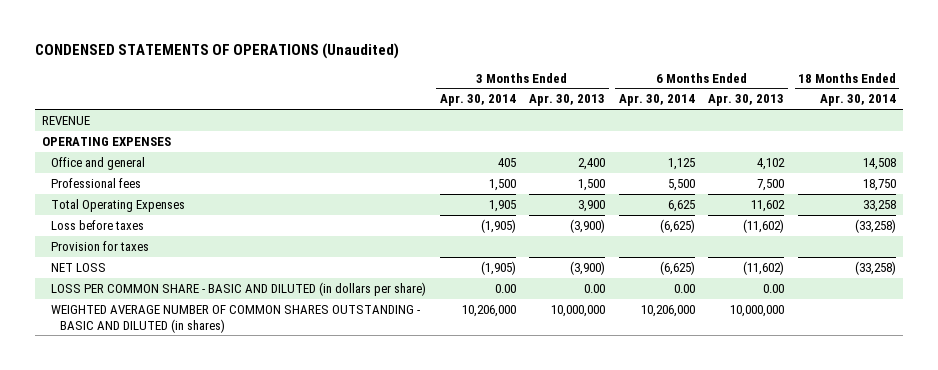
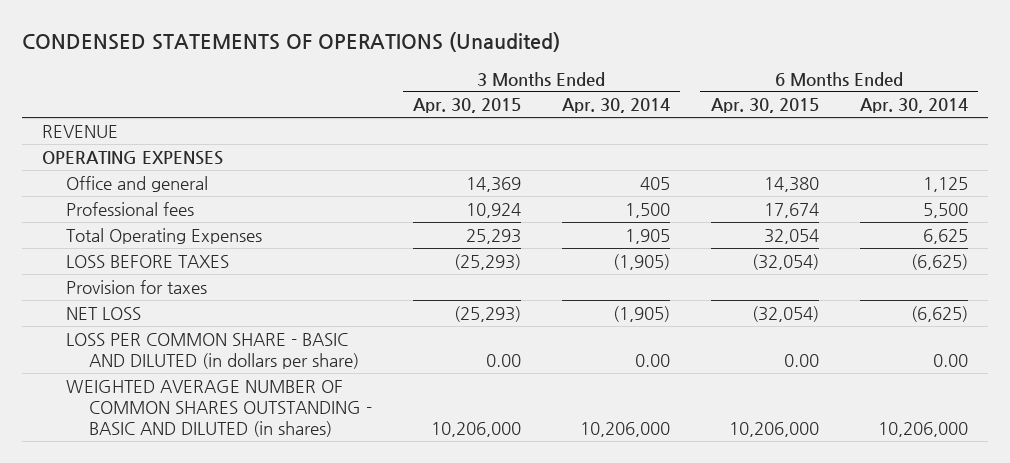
- | 3 Months Ended Apr. 30, 2014 | 3 Months Ended Apr. 30, 2013 | 6 Months Ended Apr. 30, 2014 | 6 Months Ended Apr. 30, 2013 | 18 Months Ended Apr. 30, 2014
+ | 3 Months Ended Apr. 30, 2015 | 3 Months Ended Apr. 30, 2014 | 6 Months Ended Apr. 30, 2015 | 6 Months Ended Apr. 30, 2014
- Loss before taxes | (1,905) | (3,900) | (6,625) | (11,602) | (33,258)
+ LOSS BEFORE TAXES | (25,293) | (1,905) | (32,054) | (6,625)

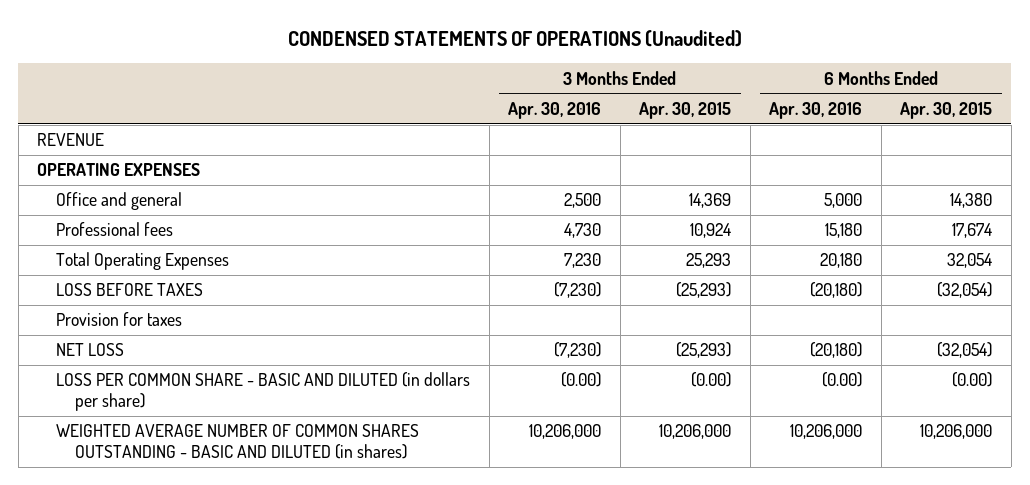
- | 3 Months Ended Apr. 30, 2015 | 3 Months Ended Apr. 30, 2014 | 6 Months Ended Apr. 30, 2015 | 6 Months Ended Apr. 30, 2014
+ | 3 Months Ended Apr. 30, 2016 | 3 Months Ended Apr. 30, 2015 | 6 Months Ended Apr. 30, 2016 | 6 Months Ended Apr. 30, 2015
- LOSS PER COMMON SHARE - BASIC AND DILUTED (in dollars per share) | 0.00 | 0.00 | 0.00 | 0.00
+ LOSS PER COMMON SHARE - BASIC AND DILUTED (in dollars per share) | (0.00) | (0.00) | (0.00) | (0.00)

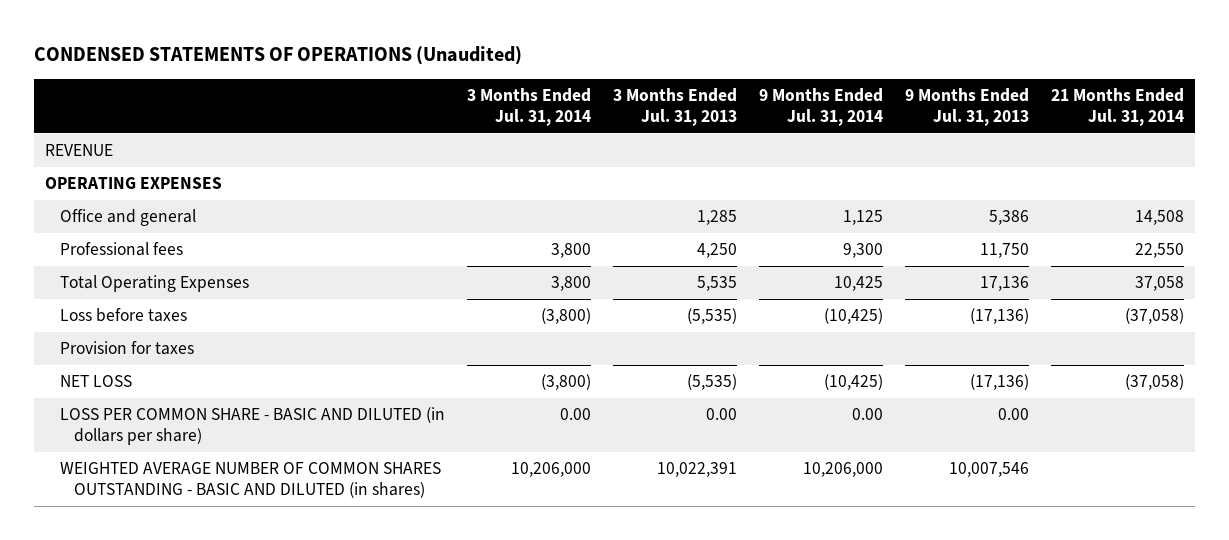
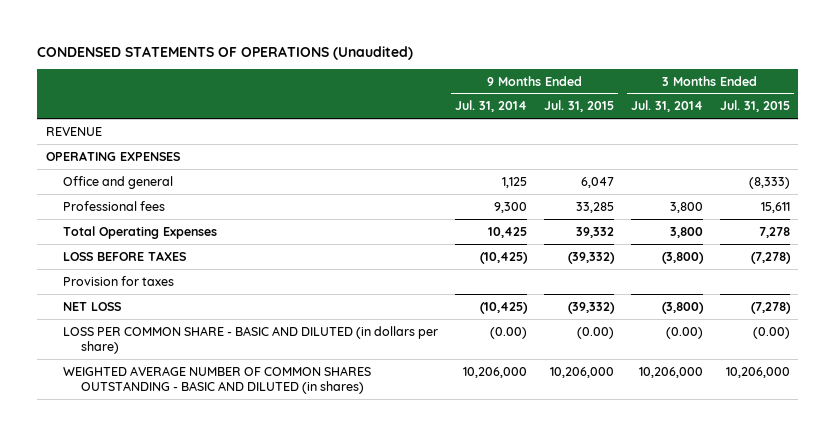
- | 3 Months Ended Jul. 31, 2014 | 3 Months Ended Jul. 31, 2013 | 9 Months Ended Jul. 31, 2014 | 9 Months Ended Jul. 31, 2013 | 21 Months Ended Jul. 31, 2014
+ | 9 Months Ended Jul. 31, 2014 | 9 Months Ended Jul. 31, 2015 | 3 Months Ended Jul. 31, 2014 | 3 Months Ended Jul. 31, 2015
- Loss before taxes | (3,800) | (5,535) | (10,425) | (17,136) | (37,058)
+ LOSS BEFORE TAXES | (10,425) | (39,332) | (3,800) | (7,278)
- LOSS PER COMMON SHARE - BASIC AND DILUTED (in dollars per share) | 0.00 | 0.00 | 0.00 | 0.00 |
+ LOSS PER COMMON SHARE - BASIC AND DILUTED (in dollars per share) | (0.00) | (0.00) | (0.00) | (0.00)

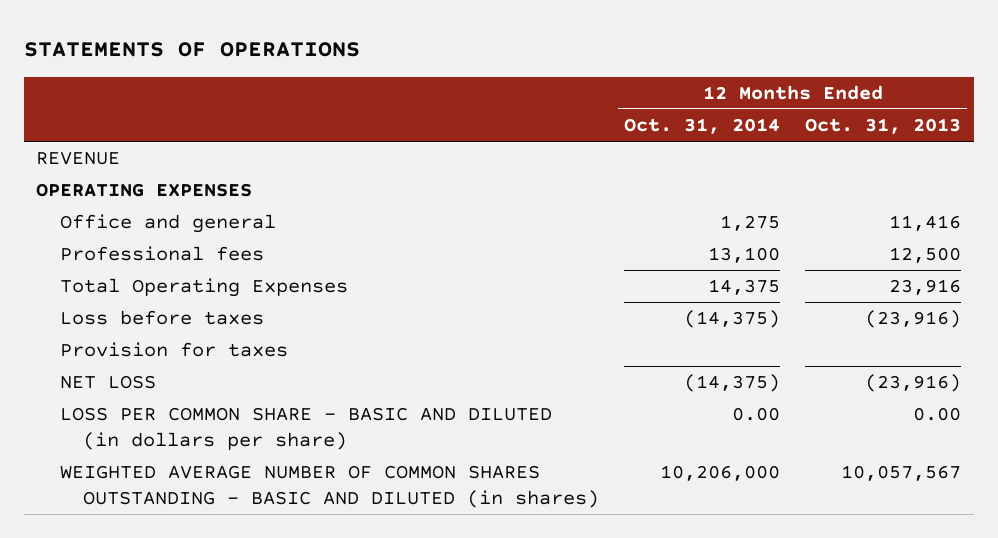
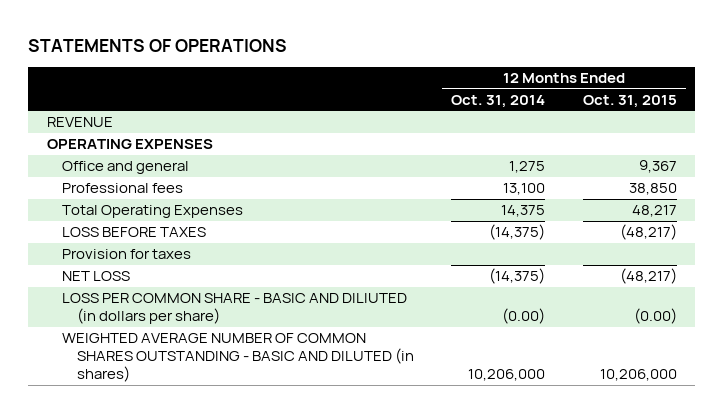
- | 12 Months Ended Oct. 31, 2014 | 12 Months Ended Oct. 31, 2013
+ | 12 Months Ended Oct. 31, 2014 | 12 Months Ended Oct. 31, 2015
- Loss before taxes | (14,375) | (23,916)
+ LOSS BEFORE TAXES | (14,375) | (48,217)
- LOSS PER COMMON SHARE - BASIC AND DILUTED (in dollars per share) | 0.00 | 0.00
+ LOSS PER COMMON SHARE - BASIC AND DILIUTED (in dollars per share) | (0.00) | (0.00)

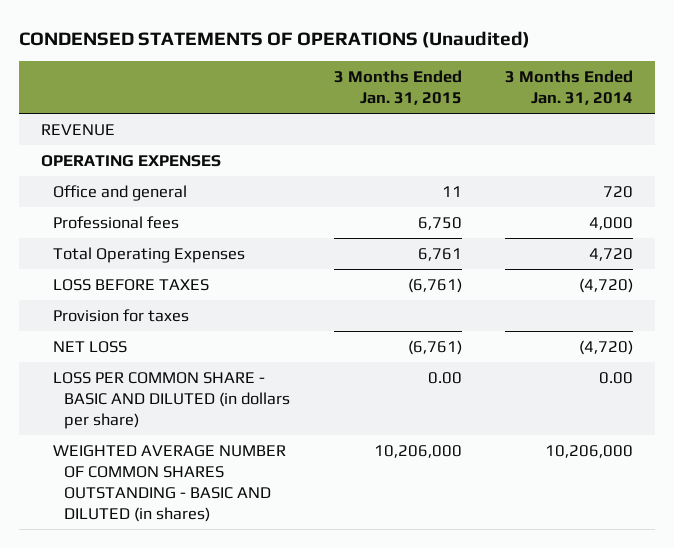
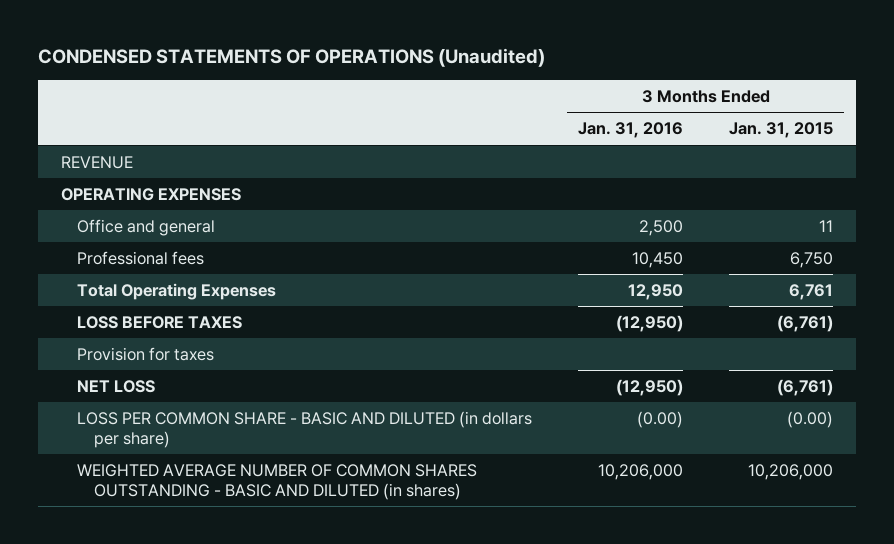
- | 3 Months Ended Jan. 31, 2015 | 3 Months Ended Jan. 31, 2014
+ | 3 Months Ended Jan. 31, 2016 | 3 Months Ended Jan. 31, 2015
- LOSS PER COMMON SHARE - BASIC AND DILUTED (in dollars per share) | 0.00 | 0.00
+ LOSS PER COMMON SHARE - BASIC AND DILUTED (in dollars per share) | (0.00) | (0.00)

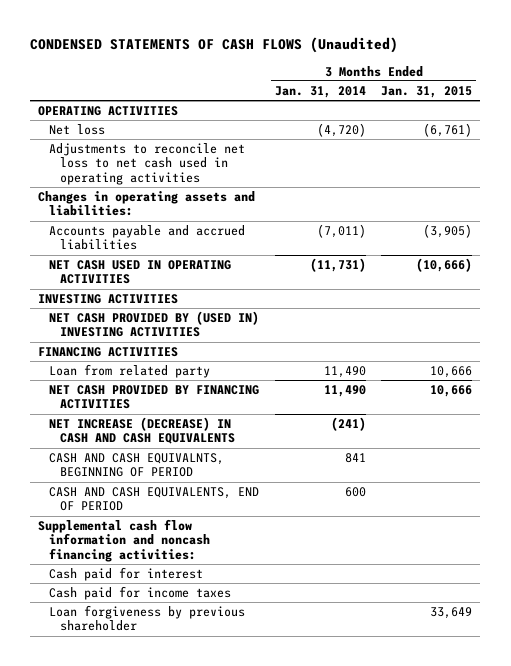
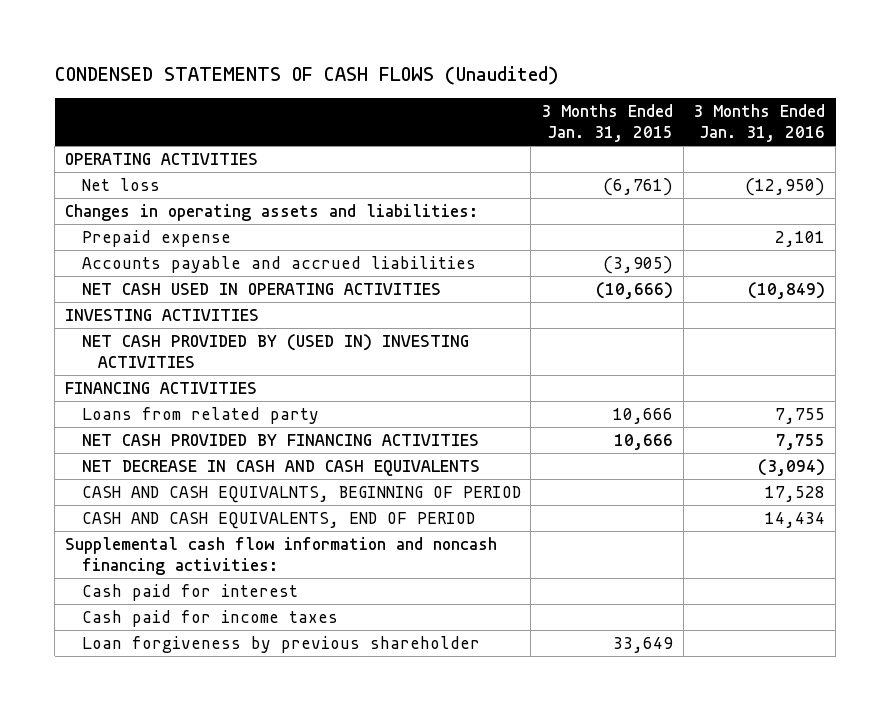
- | 3 Months Ended Jan. 31, 2014 | 3 Months Ended Jan. 31, 2015
+ | 3 Months Ended Jan. 31, 2015 | 3 Months Ended Jan. 31, 2016
- Adjustments to reconcile net loss to net cash used in operating activities
+ Prepaid expense | | 2,101
- Loan from related party | 11,490 | 10,666
+ Loans from related party | 10,666 | 7,755
- NET INCREASE (DECREASE) IN CASH AND CASH EQUIVALENTS | (241) |
+ NET DECREASE IN CASH AND CASH EQUIVALENTS | | (3,094)

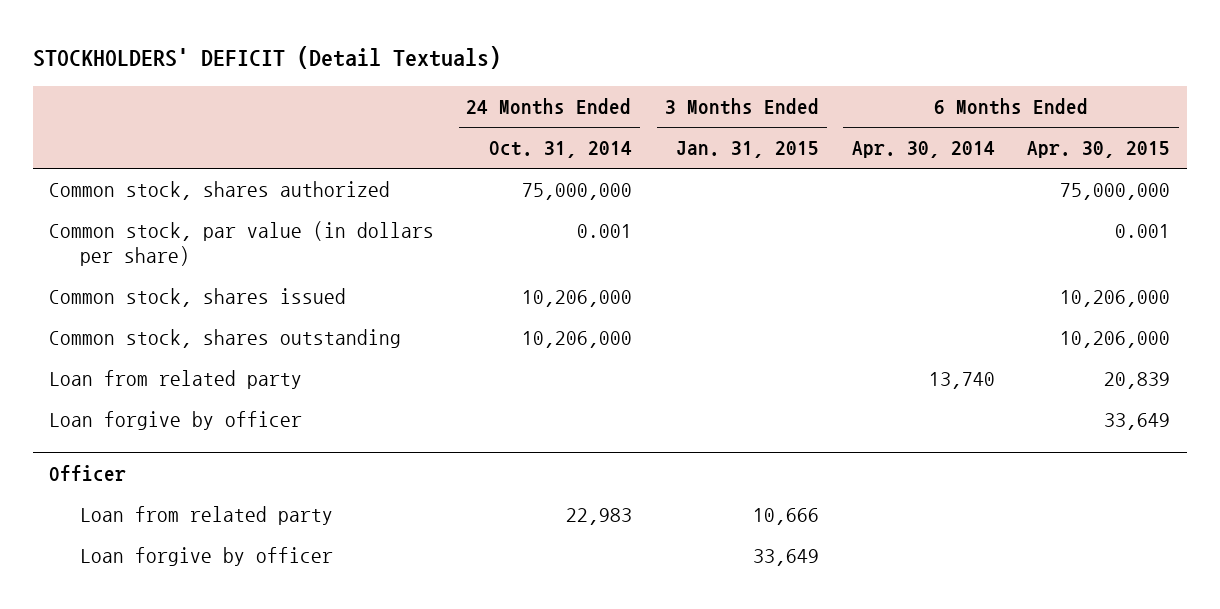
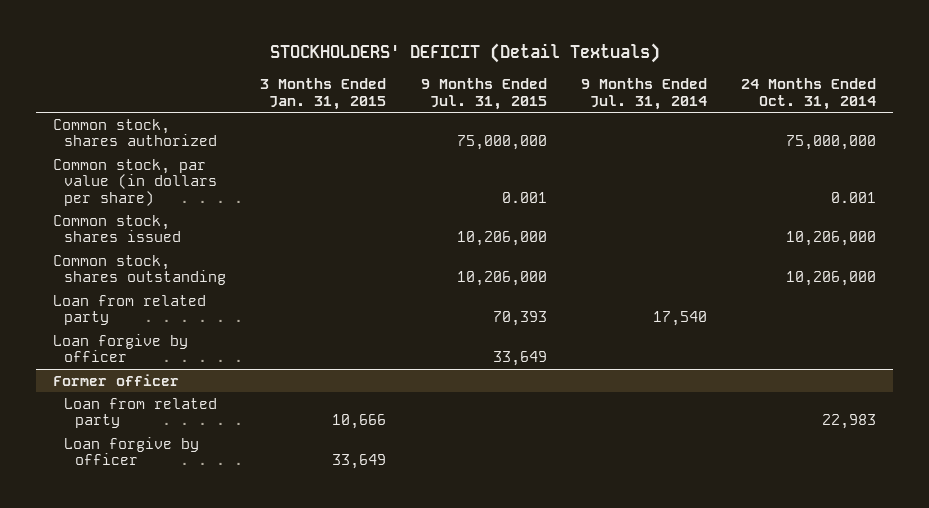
- | 24 Months Ended Oct. 31, 2014 | 3 Months Ended Jan. 31, 2015 | 6 Months Ended Apr. 30, 2014 | 6 Months Ended Apr. 30, 2015
+ | 3 Months Ended Jan. 31, 2015 | 9 Months Ended Jul. 31, 2015 | 9 Months Ended Jul. 31, 2014 | 24 Months Ended Oct. 31, 2014
- Officer
+ Former officer

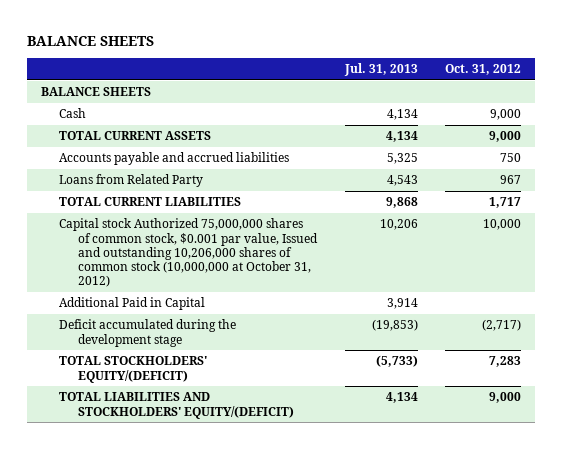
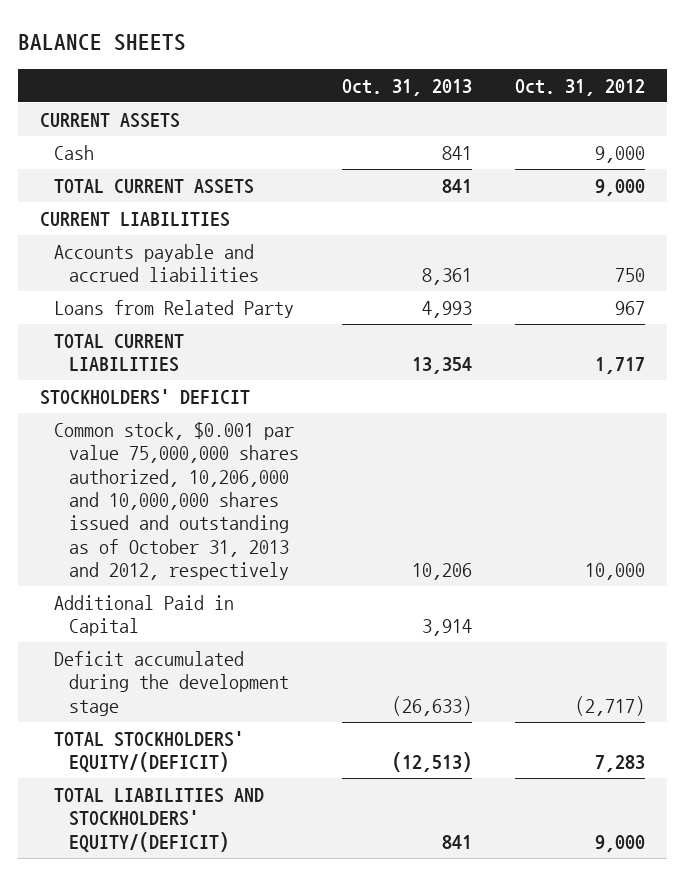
- | Jul. 31, 2013 | Oct. 31, 2012
+ | Oct. 31, 2013 | Oct. 31, 2012
- BALANCE SHEETS
+ CURRENT ASSETS
+ CURRENT LIABILITIES
- Capital stock Authorized 75,000,000 shares of common stock, $0.001 par value, Issued and outstanding 10,206,000 shares of common stock (10,000,000 at October 31, 2012) | 10,206 | 10,000
+ STOCKHOLDERS' DEFICIT
+ Common stock, $0.001 par value 75,000,000 shares authorized, 10,206,000 and 10,000,000 shares issued and outstanding as of October 31, 2013 and 2012, respectively | 10,206 | 10,000

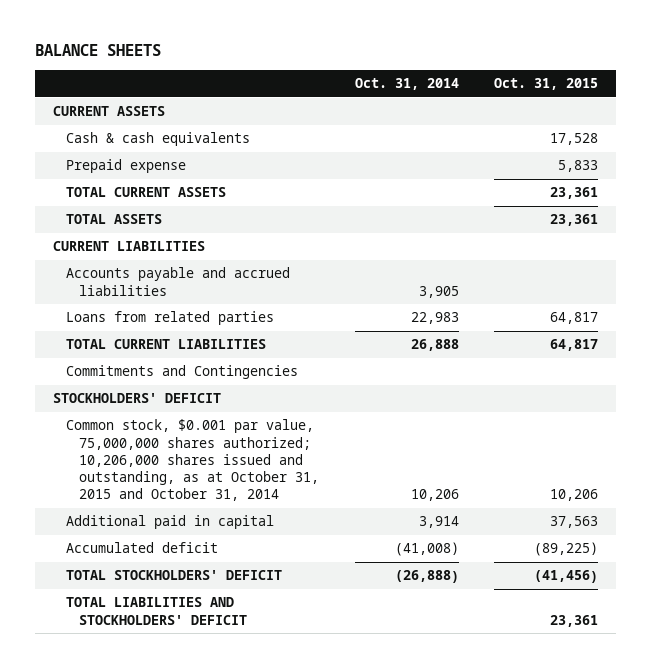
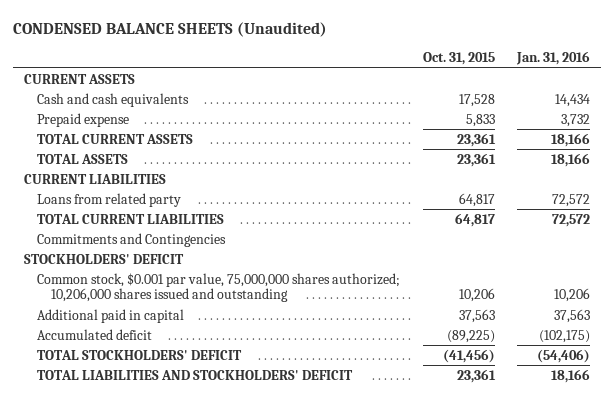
- BALANCE SHEETS
+ CONDENSED BALANCE SHEETS (Unaudited)
- | Oct. 31, 2014 | Oct. 31, 2015
+ | Oct. 31, 2015 | Jan. 31, 2016
- Cash & cash equivalents | | 17,528
+ Cash and cash equivalents | 17,528 | 14,434
- Accounts payable and accrued liabilities | 3,905 |
- Loans from related parties | 22,983 | 64,817
+ Loans from related party | 64,817 | 72,572
- Common stock, $0.001 par value, 75,000,000 shares authorized; 10,206,000 shares issued and outstanding, as at October 31, 2015 and October 31, 2014 | 10,206 | 10,206
+ Common stock, $0.001 par value, 75,000,000 shares authorized; 10,206,000 shares issued and outstanding | 10,206 | 10,206

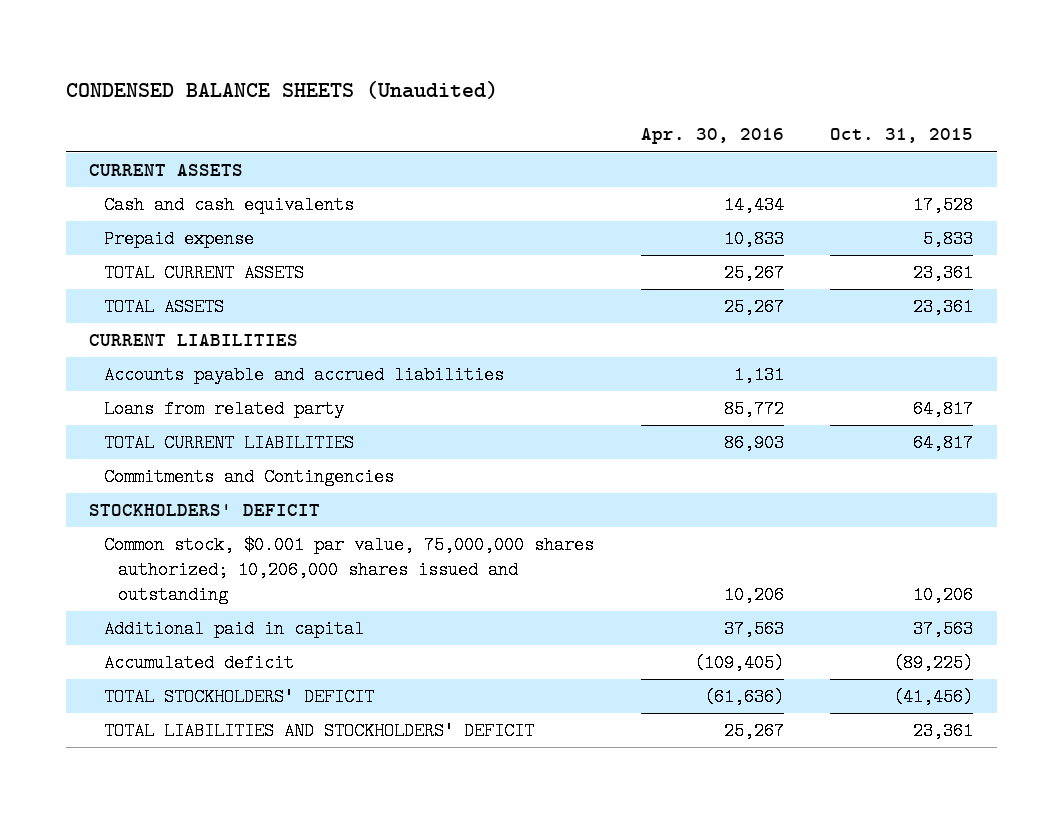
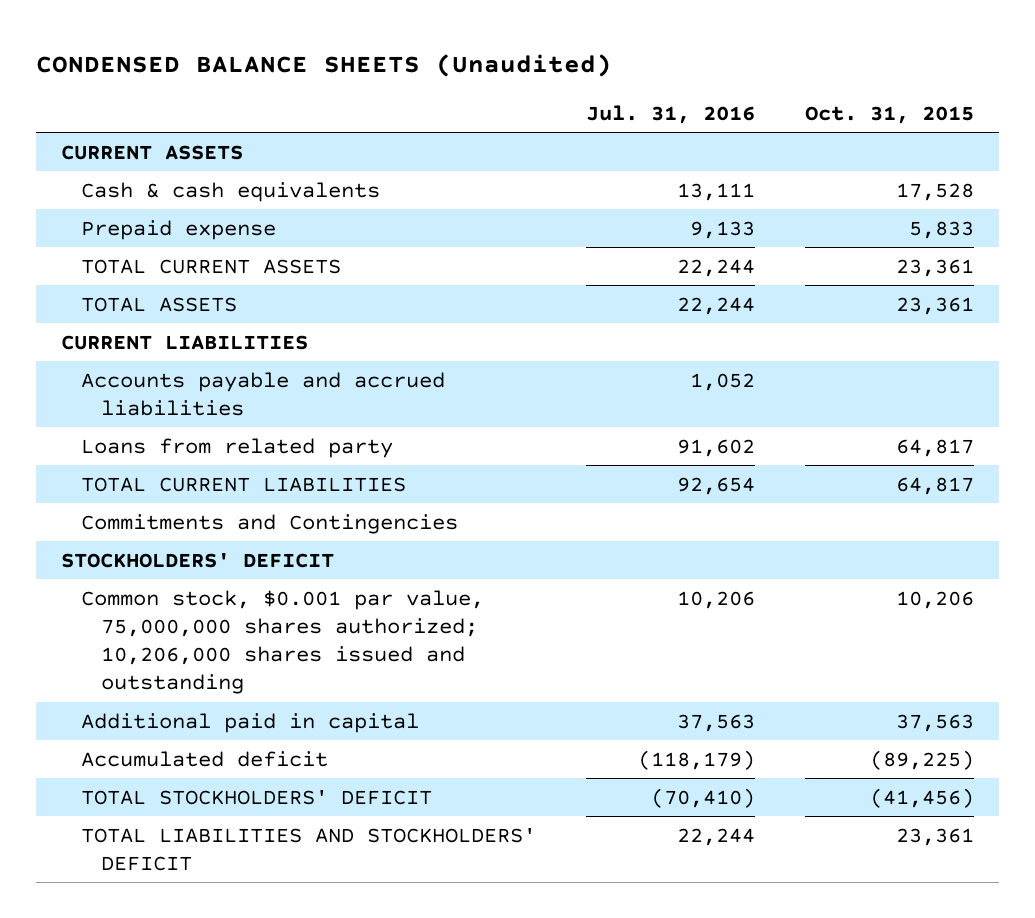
- | Apr. 30, 2016 | Oct. 31, 2015
+ | Jul. 31, 2016 | Oct. 31, 2015
- Cash and cash equivalents | 14,434 | 17,528
+ Cash & cash equivalents | 13,111 | 17,528

